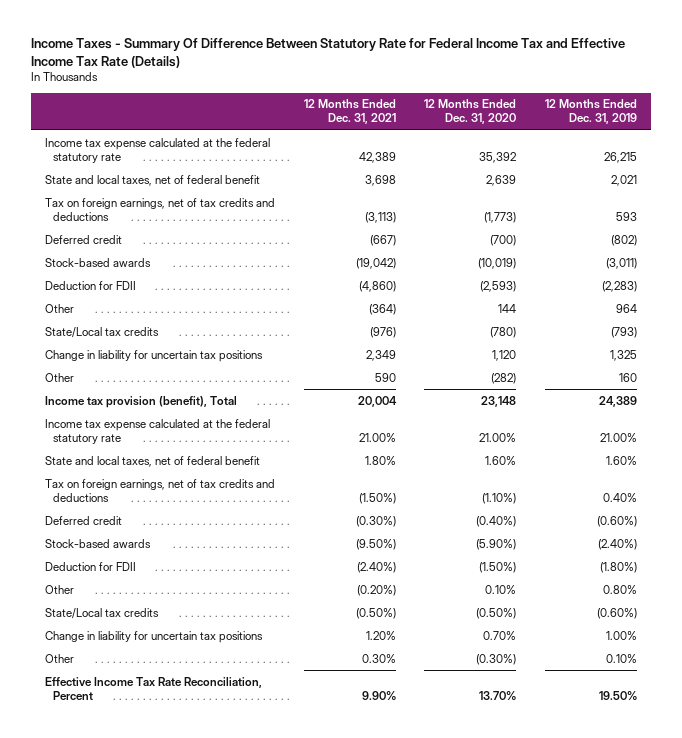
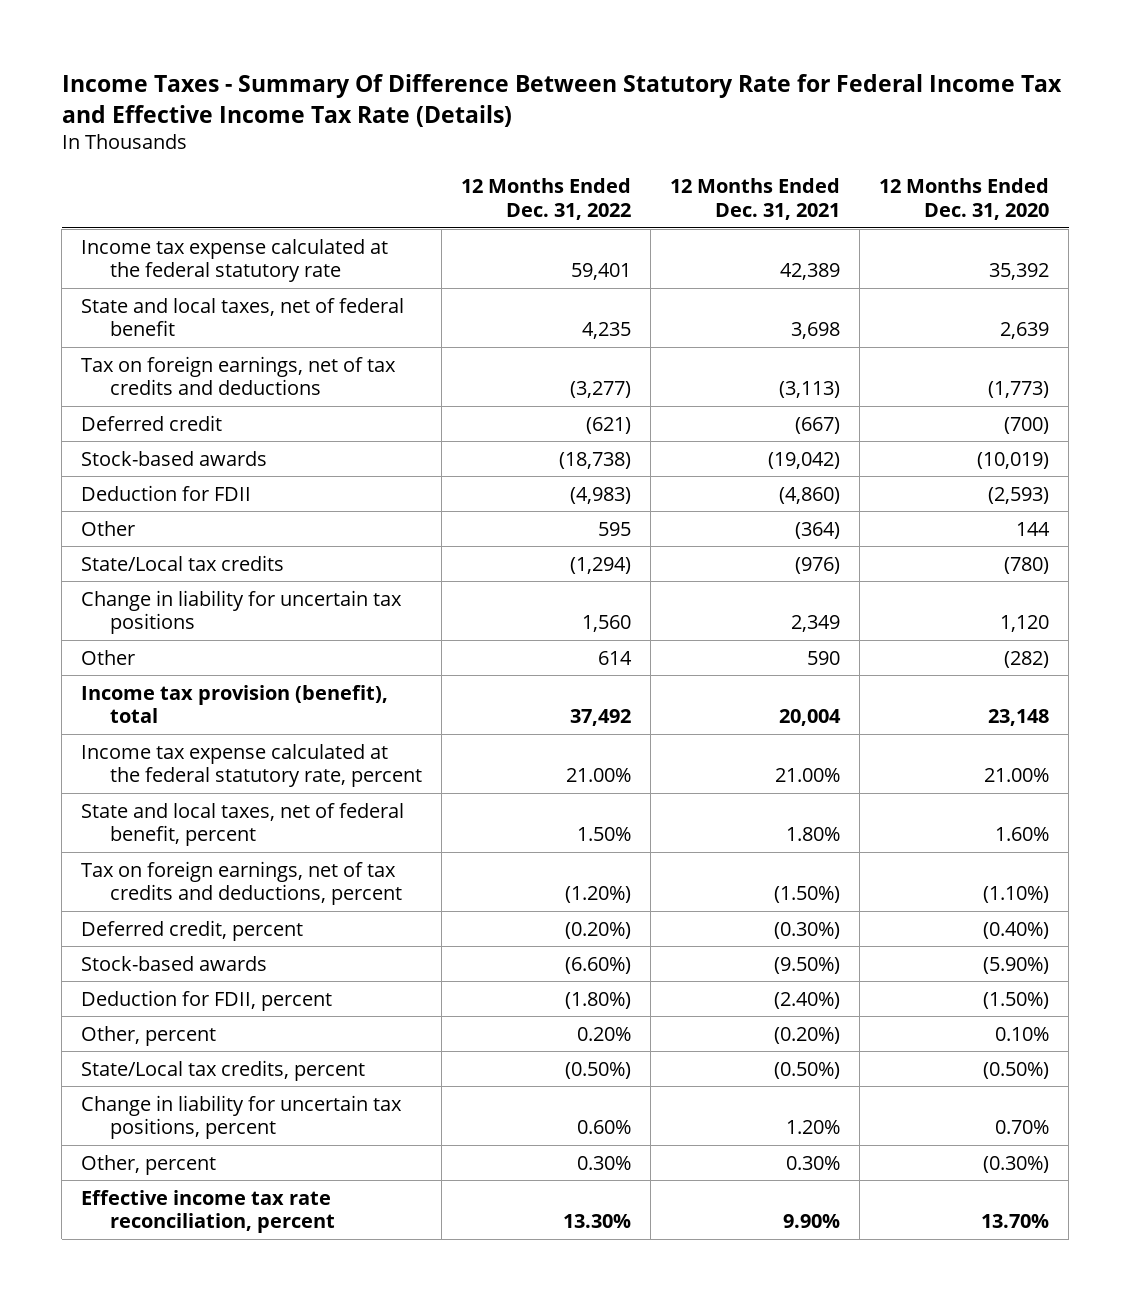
- | 12 Months Ended Dec. 31, 2021 | 12 Months Ended Dec. 31, 2020 | 12 Months Ended Dec. 31, 2019
+ | 12 Months Ended Dec. 31, 2022 | 12 Months Ended Dec. 31, 2021 | 12 Months Ended Dec. 31, 2020
- Income tax provision (benefit), Total | 20,004 | 23,148 | 24,389
- Income tax expense calculated at the federal statutory rate | 21.00% | 21.00% | 21.00%
- State and local taxes, net of federal benefit | 1.80% | 1.60% | 1.60%
- Tax on foreign earnings, net of tax credits and deductions | (1.50%) | (1.10%) | 0.40%
- Deferred credit | (0.30%) | (0.40%) | (0.60%)
+ Income tax provision (benefit), total | 37,492 | 20,004 | 23,148
+ Income tax expense calculated at the federal statutory rate, percent | 21.00% | 21.00% | 21.00%
+ State and local taxes, net of federal benefit, percent | 1.50% | 1.80% | 1.60%
+ Tax on foreign earnings, net of tax credits and deductions, percent | (1.20%) | (1.50%) | (1.10%)
+ Deferred credit, percent | (0.20%) | (0.30%) | (0.40%)
- Deduction for FDII | (2.40%) | (1.50%) | (1.80%)
- Other | (0.20%) | 0.10% | 0.80%
- State/Local tax credits | (0.50%) | (0.50%) | (0.60%)
- Change in liability for uncertain tax positions | 1.20% | 0.70% | 1.00%
- Other | 0.30% | (0.30%) | 0.10%
- Effective Income Tax Rate Reconciliation, Percent | 9.90% | 13.70% | 19.50%
+ Deduction for FDII, percent | (1.80%) | (2.40%) | (1.50%)
+ Other, percent | 0.20% | (0.20%) | 0.10%
+ State/Local tax credits, percent | (0.50%) | (0.50%) | (0.50%)
+ Change in liability for uncertain tax positions, percent | 0.60% | 1.20% | 0.70%
+ Other, percent | 0.30% | 0.30% | (0.30%)
+ Effective income tax rate reconciliation, percent | 13.30% | 9.90% | 13.70%

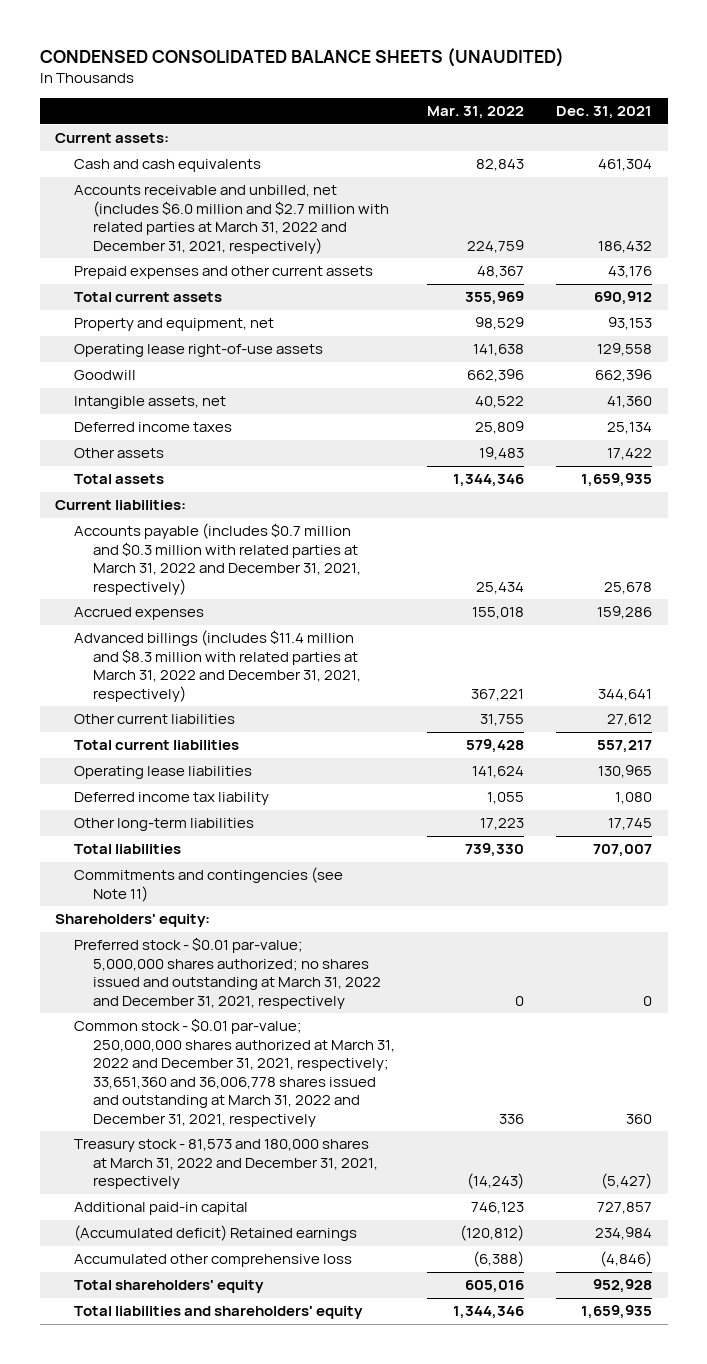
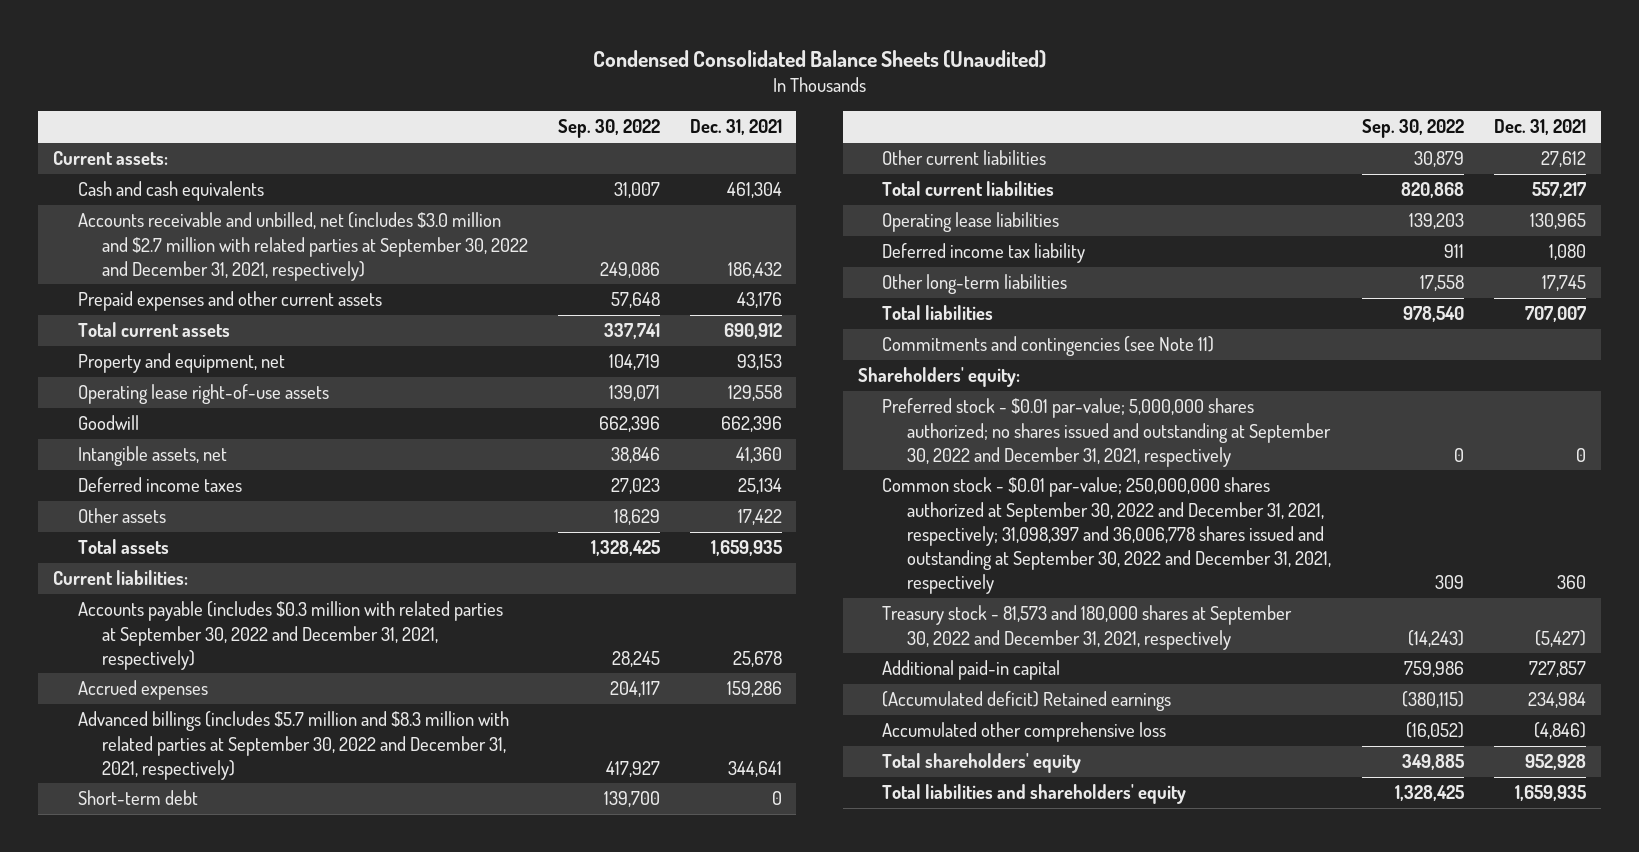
- CONDENSED CONSOLIDATED BALANCE SHEETS (UNAUDITED)
+ Condensed Consolidated Balance Sheets (Unaudited)
- | Mar. 31, 2022 | Dec. 31, 2021
+ | Sep. 30, 2022 | Dec. 31, 2021
- Accounts receivable and unbilled, net (includes $6.0 million and $2.7 million with related parties at March 31, 2022 and December 31, 2021, respectively) | 224,759 | 186,432
+ Accounts receivable and unbilled, net (includes $3.0 million and $2.7 million with related parties at September 30, 2022 and December 31, 2021, respectively) | 249,086 | 186,432
- Accounts payable (includes $0.7 million and $0.3 million with related parties at March 31, 2022 and December 31, 2021, respectively) | 25,434 | 25,678
+ Accounts payable (includes $0.3 million with related parties at September 30, 2022 and December 31, 2021, respectively) | 28,245 | 25,678
- Advanced billings (includes $11.4 million and $8.3 million with related parties at March 31, 2022 and December 31, 2021, respectively) | 367,221 | 344,641
+ Advanced billings (includes $5.7 million and $8.3 million with related parties at September 30, 2022 and December 31, 2021, respectively) | 417,927 | 344,641
+ Short-term debt | 139,700 | 0
- Preferred stock - $0.01 par-value; 5,000,000 shares authorized; no shares issued and outstanding at March 31, 2022 and December 31, 2021, respectively | 0 | 0
- Common stock - $0.01 par-value; 250,000,000 shares authorized at March 31, 2022 and December 31, 2021, respectively; 33,651,360 and 36,006,778 shares issued and outstanding at March 31, 2022 and December 31, 2021, respectively | 336 | 360
- Treasury stock - 81,573 and 180,000 shares at March 31, 2022 and December 31, 2021, respectively | (14,243) | (5,427)
+ Preferred stock - $0.01 par-value; 5,000,000 shares authorized; no shares issued and outstanding at September 30, 2022 and December 31, 2021, respectively | 0 | 0
+ Common stock - $0.01 par-value; 250,000,000 shares authorized at September 30, 2022 and December 31, 2021, respectively; 31,098,397 and 36,006,778 shares issued and outstanding at September 30, 2022 and December 31, 2021, respectively | 309 | 360
+ Treasury stock - 81,573 and 180,000 shares at September 30, 2022 and December 31, 2021, respectively | (14,243) | (5,427)

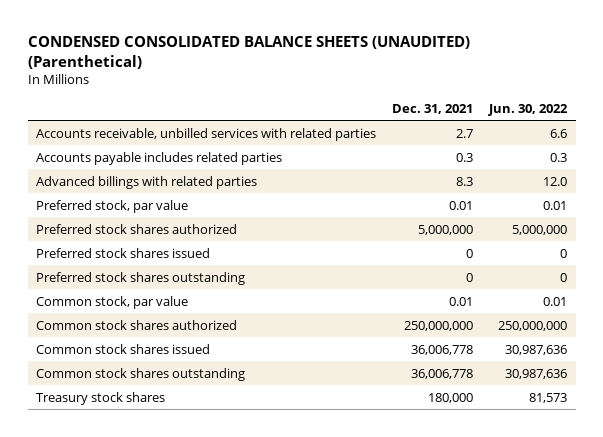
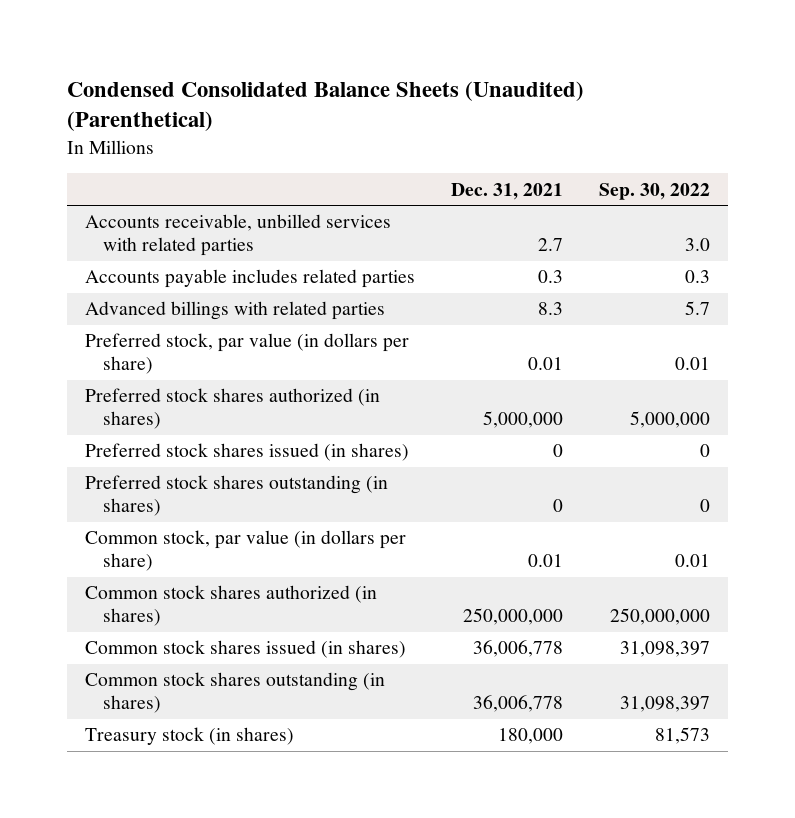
- CONDENSED CONSOLIDATED BALANCE SHEETS (UNAUDITED) (Parenthetical)
+ Condensed Consolidated Balance Sheets (Unaudited) (Parenthetical)
- | Dec. 31, 2021 | Jun. 30, 2022
+ | Dec. 31, 2021 | Sep. 30, 2022
- Preferred stock, par value | 0.01 | 0.01
- Preferred stock shares authorized | 5,000,000 | 5,000,000
- Preferred stock shares issued | 0 | 0
- Preferred stock shares outstanding | 0 | 0
- Common stock, par value | 0.01 | 0.01
- Common stock shares authorized | 250,000,000 | 250,000,000
- Common stock shares issued | 36,006,778 | 30,987,636
- Common stock shares outstanding | 36,006,778 | 30,987,636
- Treasury stock shares | 180,000 | 81,573
+ Preferred stock, par value (in dollars per share) | 0.01 | 0.01
+ Preferred stock shares authorized (in shares) | 5,000,000 | 5,000,000
+ Preferred stock shares issued (in shares) | 0 | 0
+ Preferred stock shares outstanding (in shares) | 0 | 0
+ Common stock, par value (in dollars per share) | 0.01 | 0.01
+ Common stock shares authorized (in shares) | 250,000,000 | 250,000,000
+ Common stock shares issued (in shares) | 36,006,778 | 31,098,397
+ Common stock shares outstanding (in shares) | 36,006,778 | 31,098,397
+ Treasury stock (in shares) | 180,000 | 81,573

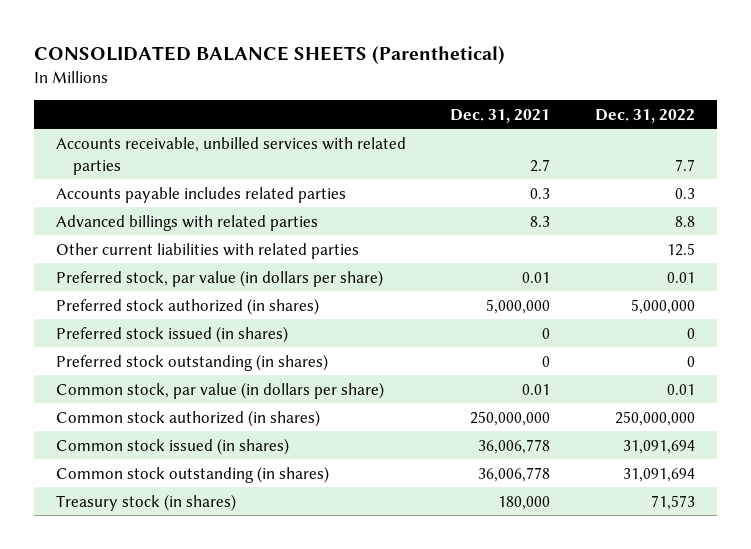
- Condensed Consolidated Balance Sheets (Unaudited) (Parenthetical)
+ CONSOLIDATED BALANCE SHEETS (Parenthetical)
- | Dec. 31, 2021 | Sep. 30, 2022
+ | Dec. 31, 2021 | Dec. 31, 2022
+ Other current liabilities with related parties | | 12.5
- Preferred stock shares authorized (in shares) | 5,000,000 | 5,000,000
- Preferred stock shares issued (in shares) | 0 | 0
- Preferred stock shares outstanding (in shares) | 0 | 0
+ Preferred stock authorized (in shares) | 5,000,000 | 5,000,000
+ Preferred stock issued (in shares) | 0 | 0
+ Preferred stock outstanding (in shares) | 0 | 0
- Common stock shares authorized (in shares) | 250,000,000 | 250,000,000
- Common stock shares issued (in shares) | 36,006,778 | 31,098,397
- Common stock shares outstanding (in shares) | 36,006,778 | 31,098,397
+ Common stock authorized (in shares) | 250,000,000 | 250,000,000
+ Common stock issued (in shares) | 36,006,778 | 31,091,694
+ Common stock outstanding (in shares) | 36,006,778 | 31,091,694

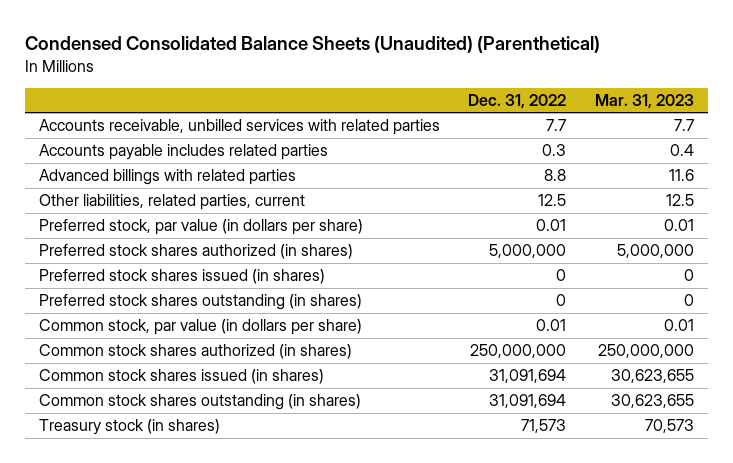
- CONSOLIDATED BALANCE SHEETS (Parenthetical)
+ Condensed Consolidated Balance Sheets (Unaudited) (Parenthetical)
- | Dec. 31, 2021 | Dec. 31, 2022
+ | Dec. 31, 2022 | Mar. 31, 2023
- Other current liabilities with related parties | | 12.5
+ Other liabilities, related parties, current | 12.5 | 12.5
- Preferred stock authorized (in shares) | 5,000,000 | 5,000,000
- Preferred stock issued (in shares) | 0 | 0
- Preferred stock outstanding (in shares) | 0 | 0
+ Preferred stock shares authorized (in shares) | 5,000,000 | 5,000,000
+ Preferred stock shares issued (in shares) | 0 | 0
+ Preferred stock shares outstanding (in shares) | 0 | 0
- Common stock authorized (in shares) | 250,000,000 | 250,000,000
- Common stock issued (in shares) | 36,006,778 | 31,091,694
- Common stock outstanding (in shares) | 36,006,778 | 31,091,694
+ Common stock shares authorized (in shares) | 250,000,000 | 250,000,000
+ Common stock shares issued (in shares) | 31,091,694 | 30,623,655
+ Common stock shares outstanding (in shares) | 31,091,694 | 30,623,655

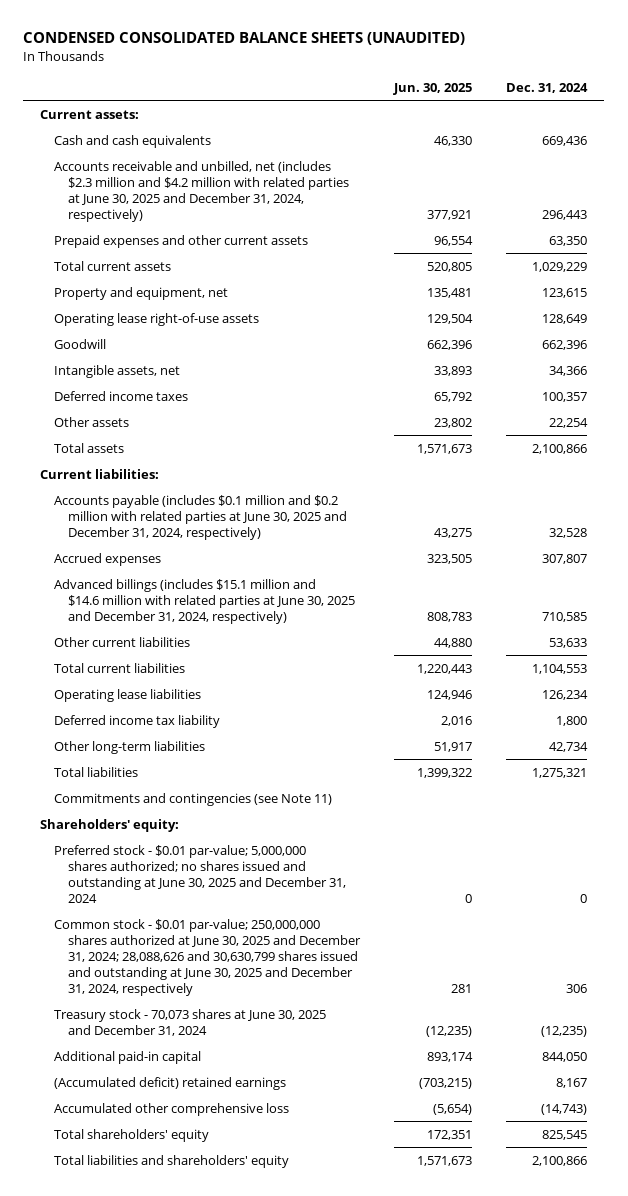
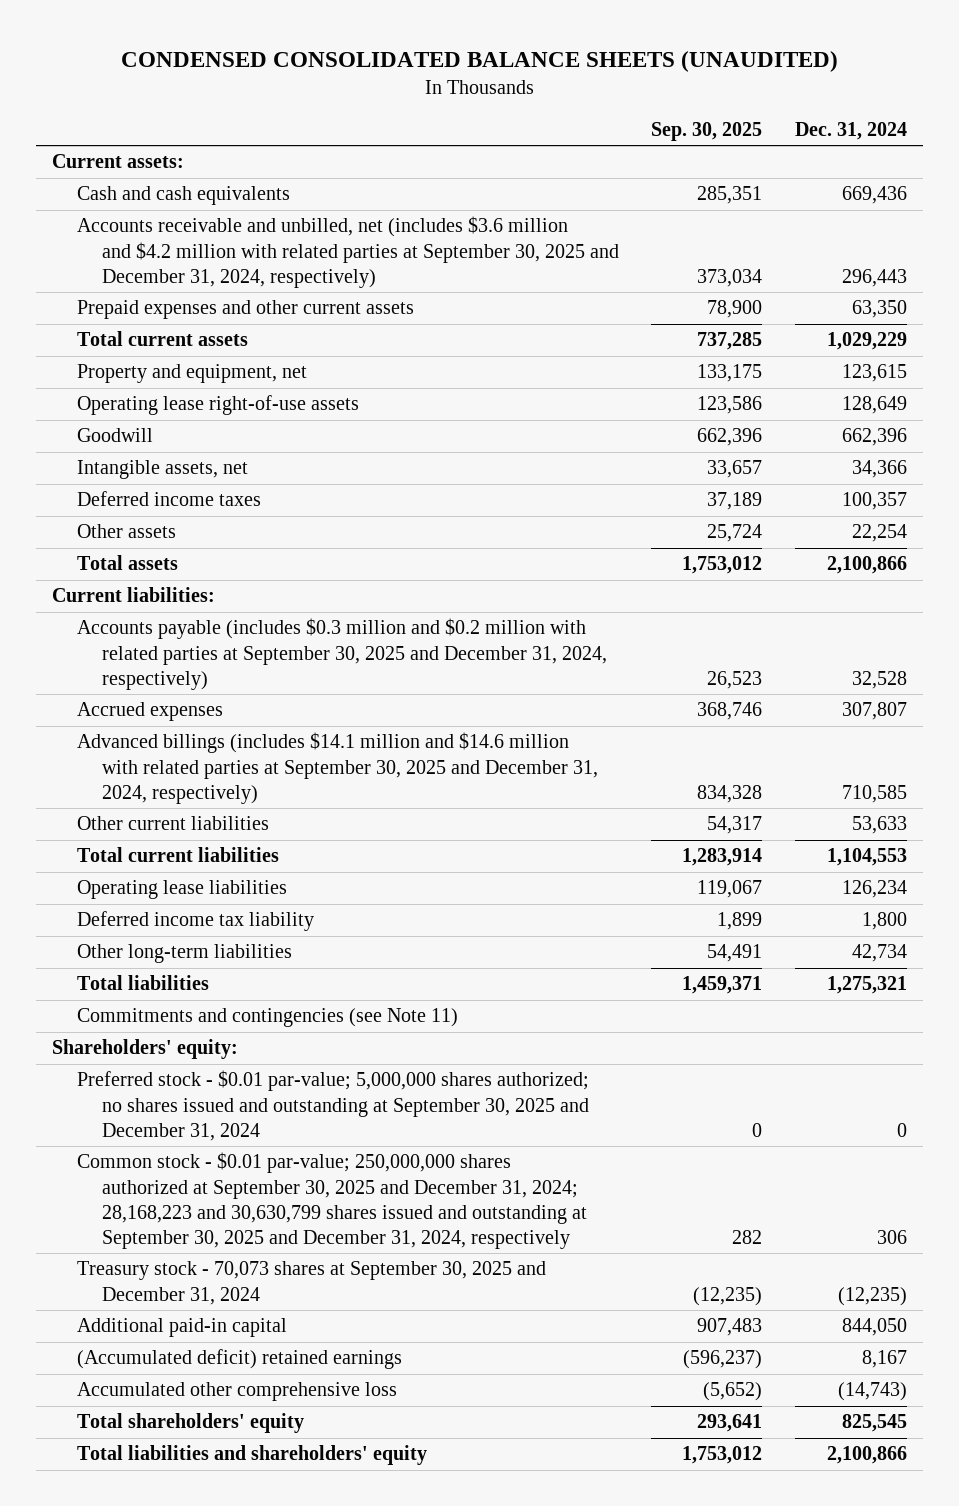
- | Jun. 30, 2025 | Dec. 31, 2024
+ | Sep. 30, 2025 | Dec. 31, 2024
- Accounts receivable and unbilled, net (includes $2.3 million and $4.2 million with related parties at June 30, 2025 and December 31, 2024, respectively) | 377,921 | 296,443
+ Accounts receivable and unbilled, net (includes $3.6 million and $4.2 million with related parties at September 30, 2025 and December 31, 2024, respectively) | 373,034 | 296,443
- Accounts payable (includes $0.1 million and $0.2 million with related parties at June 30, 2025 and December 31, 2024, respectively) | 43,275 | 32,528
+ Accounts payable (includes $0.3 million and $0.2 million with related parties at September 30, 2025 and December 31, 2024, respectively) | 26,523 | 32,528
- Advanced billings (includes $15.1 million and $14.6 million with related parties at June 30, 2025 and December 31, 2024, respectively) | 808,783 | 710,585
+ Advanced billings (includes $14.1 million and $14.6 million with related parties at September 30, 2025 and December 31, 2024, respectively) | 834,328 | 710,585
- Preferred stock - $0.01 par-value; 5,000,000 shares authorized; no shares issued and outstanding at June 30, 2025 and December 31, 2024 | 0 | 0
- Common stock - $0.01 par-value; 250,000,000 shares authorized at June 30, 2025 and December 31, 2024; 28,088,626 and 30,630,799 shares issued and outstanding at June 30, 2025 and December 31, 2024, respectively | 281 | 306
- Treasury stock - 70,073 shares at June 30, 2025 and December 31, 2024 | (12,235) | (12,235)
+ Preferred stock - $0.01 par-value; 5,000,000 shares authorized; no shares issued and outstanding at September 30, 2025 and December 31, 2024 | 0 | 0
+ Common stock - $0.01 par-value; 250,000,000 shares authorized at September 30, 2025 and December 31, 2024; 28,168,223 and 30,630,799 shares issued and outstanding at September 30, 2025 and December 31, 2024, respectively | 282 | 306
+ Treasury stock - 70,073 shares at September 30, 2025 and December 31, 2024 | (12,235) | (12,235)

